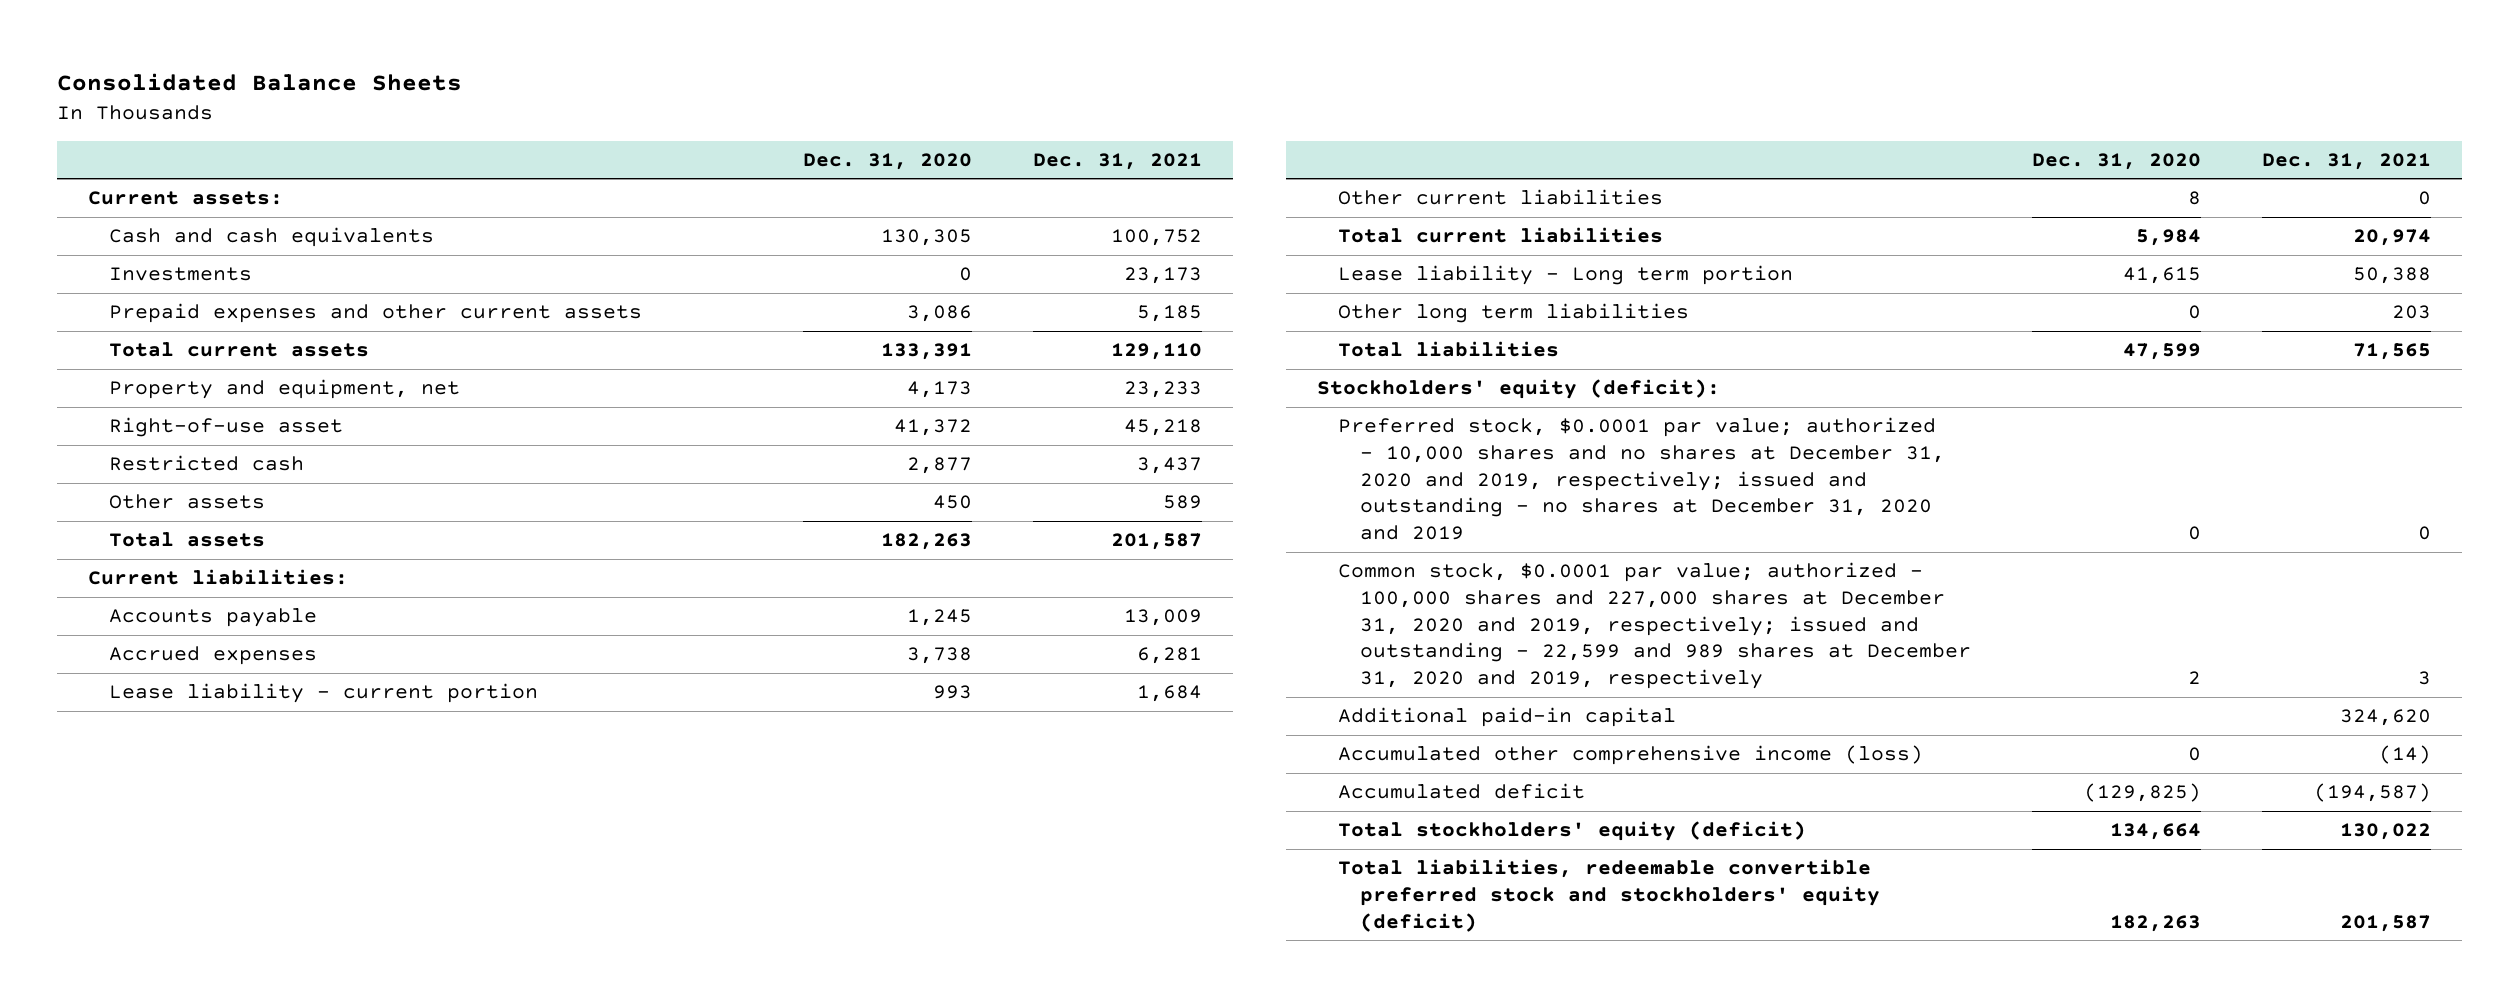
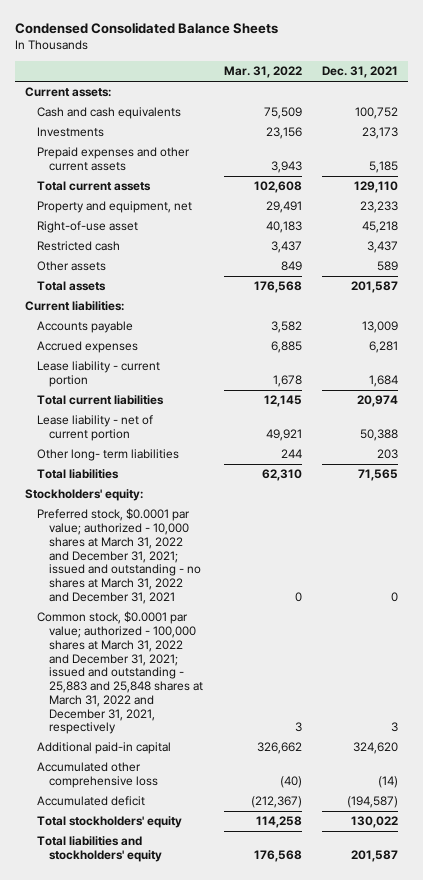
- Consolidated Balance Sheets
+ Condensed Consolidated Balance Sheets
- | Dec. 31, 2020 | Dec. 31, 2021
+ | Mar. 31, 2022 | Dec. 31, 2021
- Other current liabilities | 8 | 0
- Lease liability - Long term portion | 41,615 | 50,388
- Other long term liabilities | 0 | 203
+ Lease liability - net of current portion | 49,921 | 50,388
+ Other long- term liabilities | 244 | 203
- Stockholders' equity (deficit):
- Preferred stock, $0.0001 par value; authorized - 10,000 shares and no shares at December 31, 2020 and 2019, respectively; issued and outstanding - no shares at December 31, 2020 and 2019 | 0 | 0
- Common stock, $0.0001 par value; authorized - 100,000 shares and 227,000 shares at December 31, 2020 and 2019, respectively; issued and outstanding - 22,599 and 989 shares at December 31, 2020 and 2019, respectively | 2 | 3
+ Stockholders' equity:
+ Preferred stock, $0.0001 par value; authorized - 10,000 shares at March 31, 2022 and December 31, 2021; issued and outstanding - no shares at March 31, 2022 and December 31, 2021 | 0 | 0
+ Common stock, $0.0001 par value; authorized - 100,000 shares at March 31, 2022 and December 31, 2021; issued and outstanding - 25,883 and 25,848 shares at March 31, 2022 and December 31, 2021, respectively | 3 | 3
- Accumulated other comprehensive income (loss) | 0 | (14)
+ Accumulated other comprehensive loss | (40) | (14)
- Total stockholders' equity (deficit) | 134,664 | 130,022
- Total liabilities, redeemable convertible preferred stock and stockholders' equity (deficit) | 182,263 | 201,587
+ Total stockholders' equity | 114,258 | 130,022
+ Total liabilities and stockholders' equity | 176,568 | 201,587

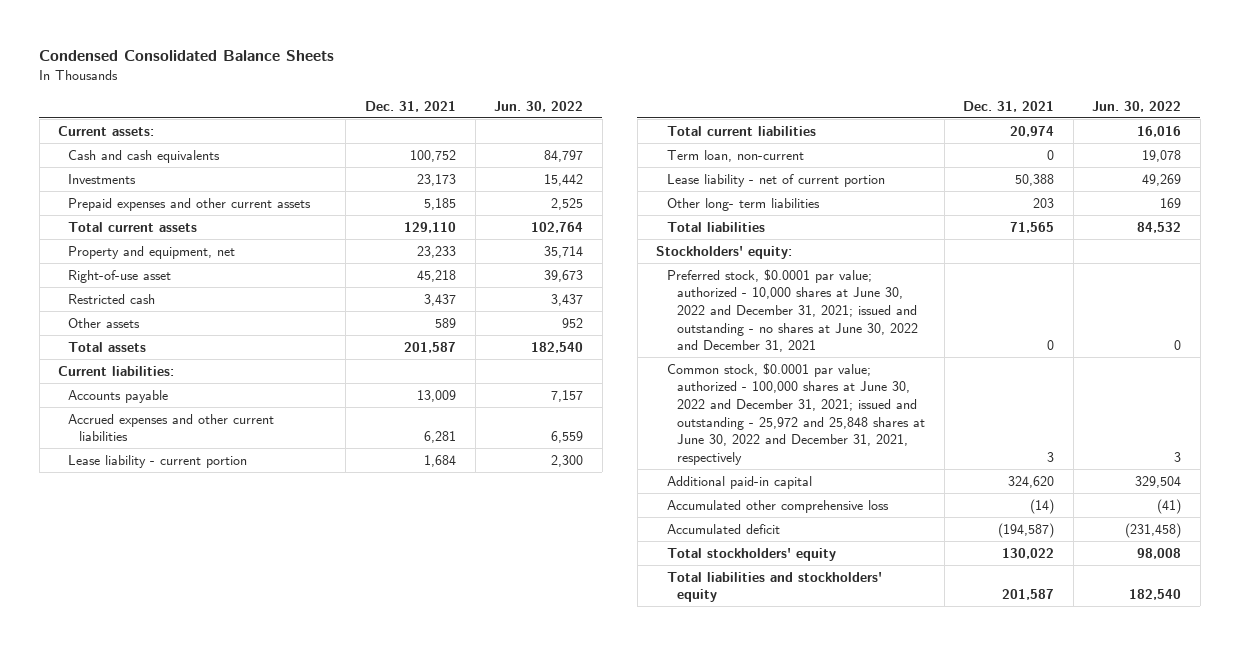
- | Mar. 31, 2022 | Dec. 31, 2021
+ | Dec. 31, 2021 | Jun. 30, 2022
- Accrued expenses | 6,885 | 6,281
+ Accrued expenses and other current liabilities | 6,281 | 6,559
+ Term loan, non-current | 0 | 19,078
- Preferred stock, $0.0001 par value; authorized - 10,000 shares at March 31, 2022 and December 31, 2021; issued and outstanding - no shares at March 31, 2022 and December 31, 2021 | 0 | 0
- Common stock, $0.0001 par value; authorized - 100,000 shares at March 31, 2022 and December 31, 2021; issued and outstanding - 25,883 and 25,848 shares at March 31, 2022 and December 31, 2021, respectively | 3 | 3
+ Preferred stock, $0.0001 par value; authorized - 10,000 shares at June 30, 2022 and December 31, 2021; issued and outstanding - no shares at June 30, 2022 and December 31, 2021 | 0 | 0
+ Common stock, $0.0001 par value; authorized - 100,000 shares at June 30, 2022 and December 31, 2021; issued and outstanding - 25,972 and 25,848 shares at June 30, 2022 and December 31, 2021, respectively | 3 | 3

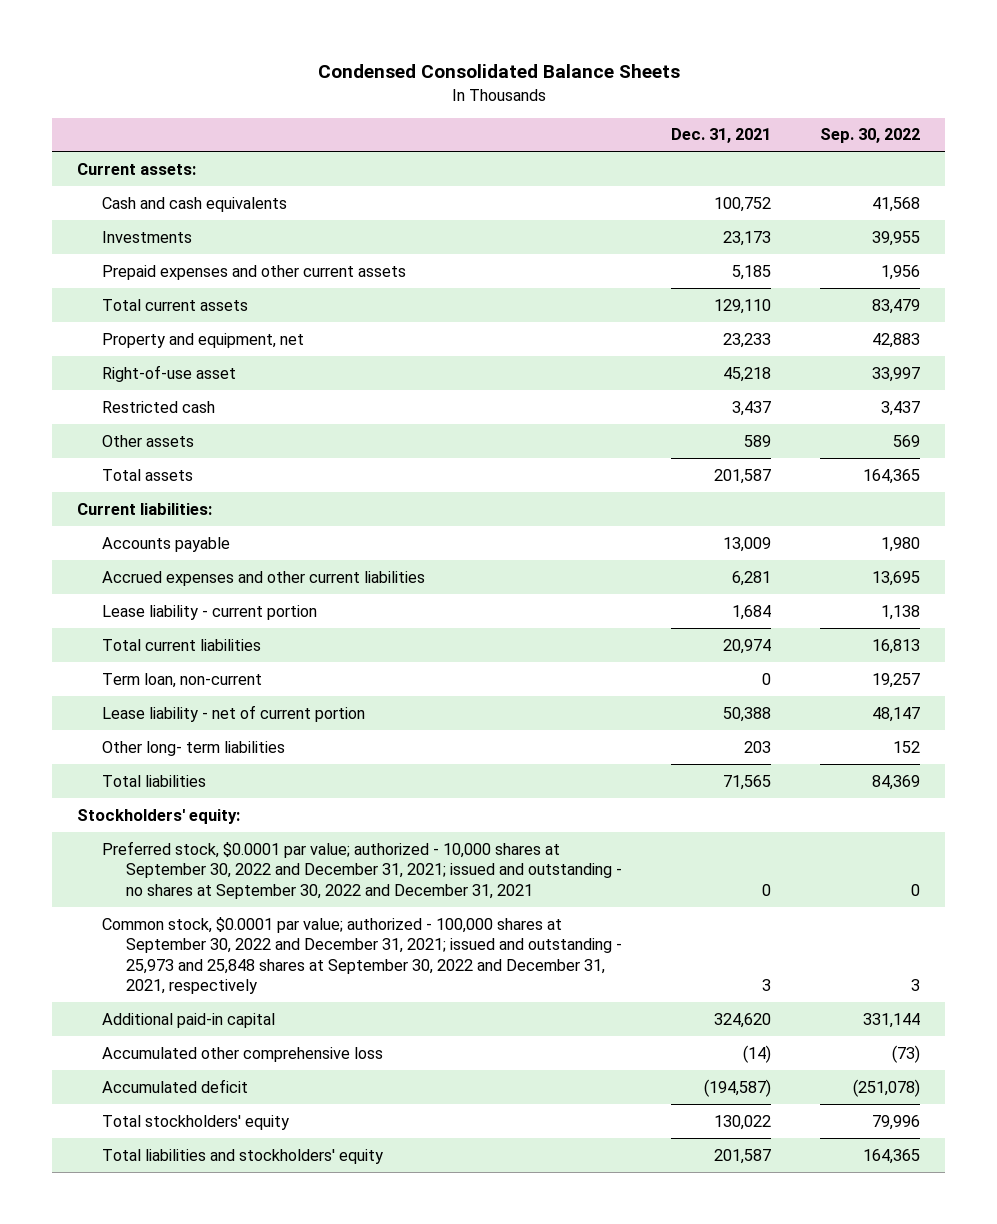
- | Dec. 31, 2021 | Jun. 30, 2022
+ | Dec. 31, 2021 | Sep. 30, 2022
- Preferred stock, $0.0001 par value; authorized - 10,000 shares at June 30, 2022 and December 31, 2021; issued and outstanding - no shares at June 30, 2022 and December 31, 2021 | 0 | 0
- Common stock, $0.0001 par value; authorized - 100,000 shares at June 30, 2022 and December 31, 2021; issued and outstanding - 25,972 and 25,848 shares at June 30, 2022 and December 31, 2021, respectively | 3 | 3
+ Preferred stock, $0.0001 par value; authorized - 10,000 shares at September 30, 2022 and December 31, 2021; issued and outstanding - no shares at September 30, 2022 and December 31, 2021 | 0 | 0
+ Common stock, $0.0001 par value; authorized - 100,000 shares at September 30, 2022 and December 31, 2021; issued and outstanding - 25,973 and 25,848 shares at September 30, 2022 and December 31, 2021, respectively | 3 | 3

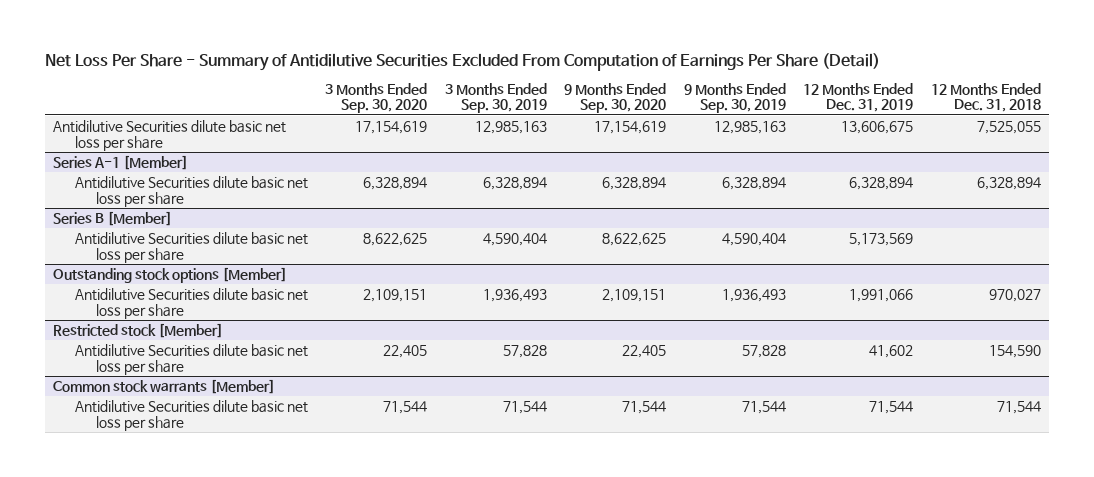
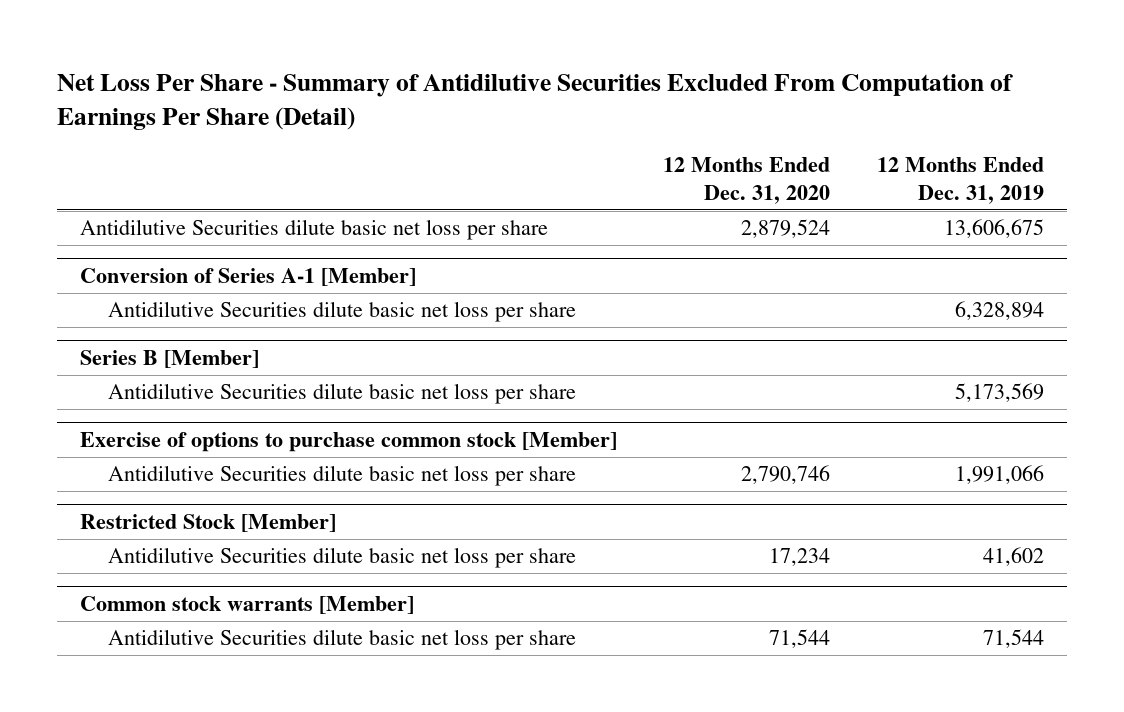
- | 3 Months Ended Sep. 30, 2020 | 3 Months Ended Sep. 30, 2019 | 9 Months Ended Sep. 30, 2020 | 9 Months Ended Sep. 30, 2019 | 12 Months Ended Dec. 31, 2019 | 12 Months Ended Dec. 31, 2018
+ | 12 Months Ended Dec. 31, 2020 | 12 Months Ended Dec. 31, 2019
- Series A-1 [Member]
+ Conversion of Series A-1 [Member]
- Outstanding stock options [Member]
+ Exercise of options to purchase common stock [Member]
- Restricted stock [Member]
+ Restricted Stock [Member]

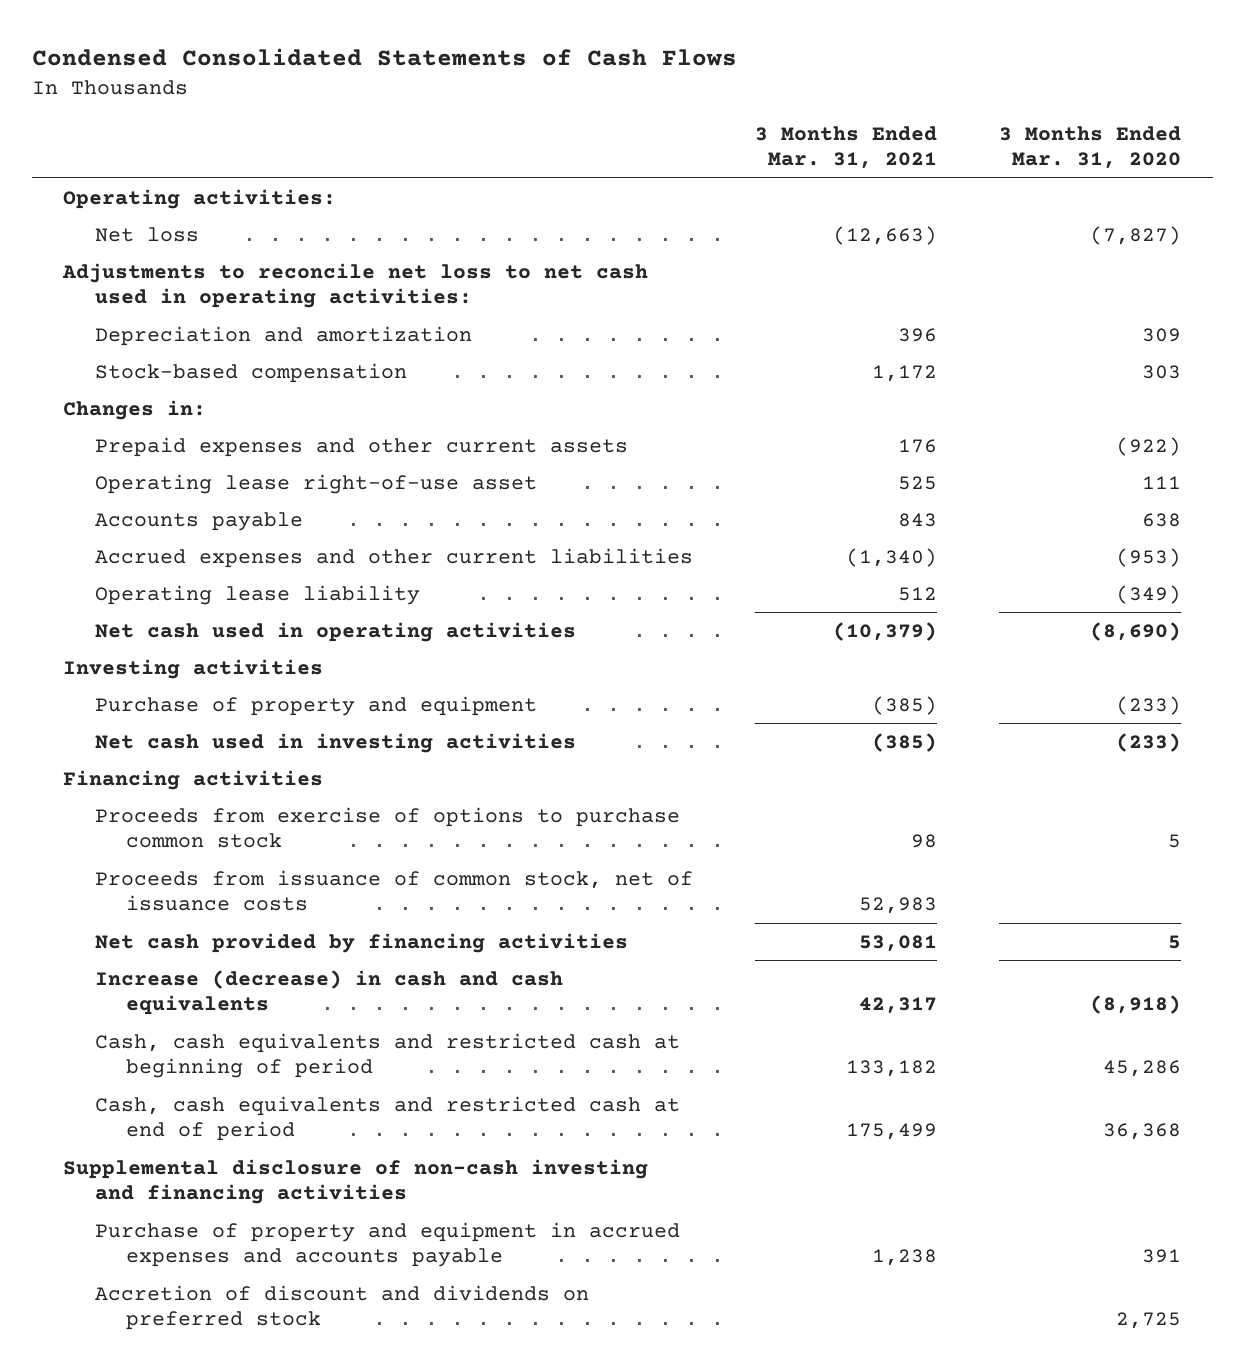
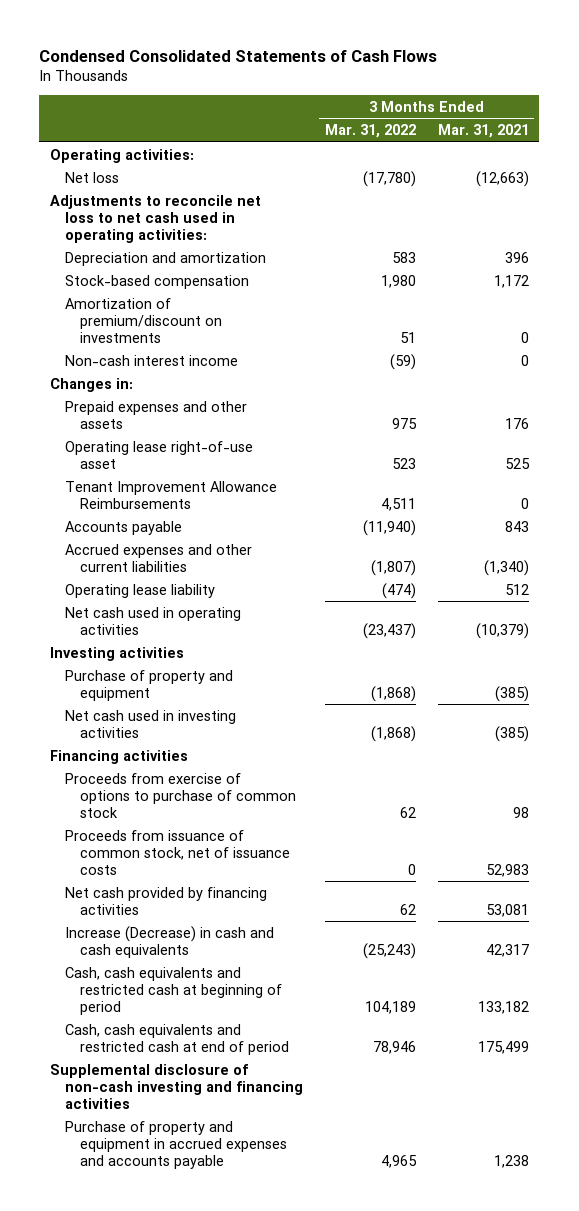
- | 3 Months Ended Mar. 31, 2021 | 3 Months Ended Mar. 31, 2020
+ | 3 Months Ended Mar. 31, 2022 | 3 Months Ended Mar. 31, 2021
+ Amortization of premium/discount on investments | 51 | 0
+ Non-cash interest income | (59) | 0
- Prepaid expenses and other current assets | 176 | (922)
+ Prepaid expenses and other assets | 975 | 176
+ Tenant Improvement Allowance Reimbursements | 4,511 | 0
- Proceeds from exercise of options to purchase common stock | 98 | 5
+ Proceeds from exercise of options to purchase of common stock | 62 | 98
- Increase (decrease) in cash and cash equivalents | 42,317 | (8,918)
+ Increase (Decrease) in cash and cash equivalents | (25,243) | 42,317
- Accretion of discount and dividends on preferred stock | | 2,725

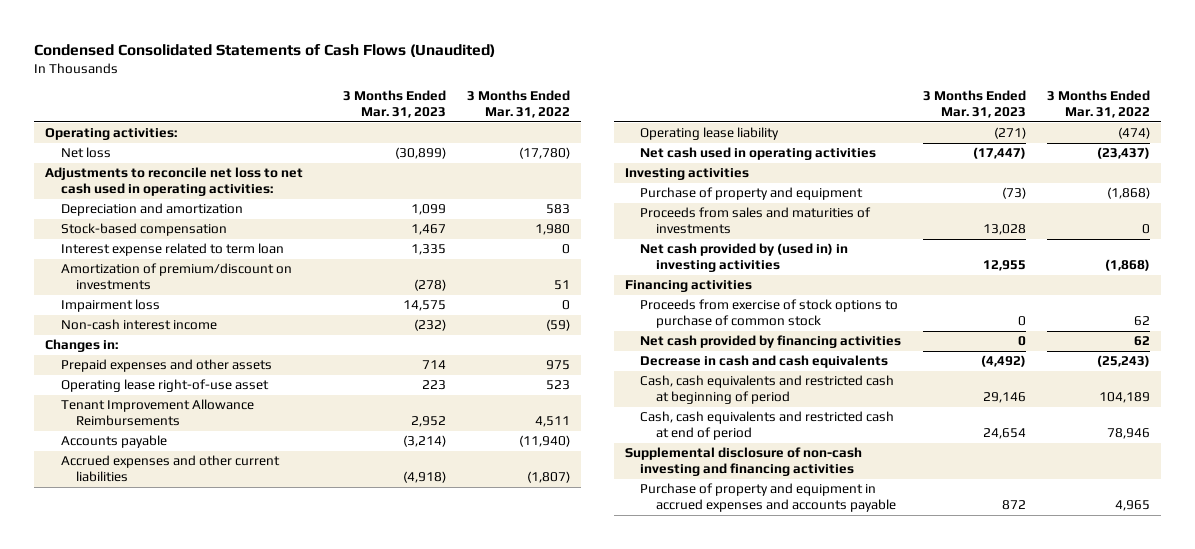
- Condensed Consolidated Statements of Cash Flows
+ Condensed Consolidated Statements of Cash Flows (Unaudited)
- | 3 Months Ended Mar. 31, 2022 | 3 Months Ended Mar. 31, 2021
+ | 3 Months Ended Mar. 31, 2023 | 3 Months Ended Mar. 31, 2022
+ Interest expense related to term loan | 1,335 | 0
+ Impairment loss | 14,575 | 0
- Net cash used in investing activities | (1,868) | (385)
+ Proceeds from sales and maturities of investments | 13,028 | 0
+ Net cash provided by (used in) in investing activities | 12,955 | (1,868)
- Proceeds from exercise of options to purchase of common stock | 62 | 98
- Proceeds from issuance of common stock, net of issuance costs | 0 | 52,983
+ Proceeds from exercise of stock options to purchase of common stock | 0 | 62
- Increase (Decrease) in cash and cash equivalents | (25,243) | 42,317
+ Decrease in cash and cash equivalents | (4,492) | (25,243)

